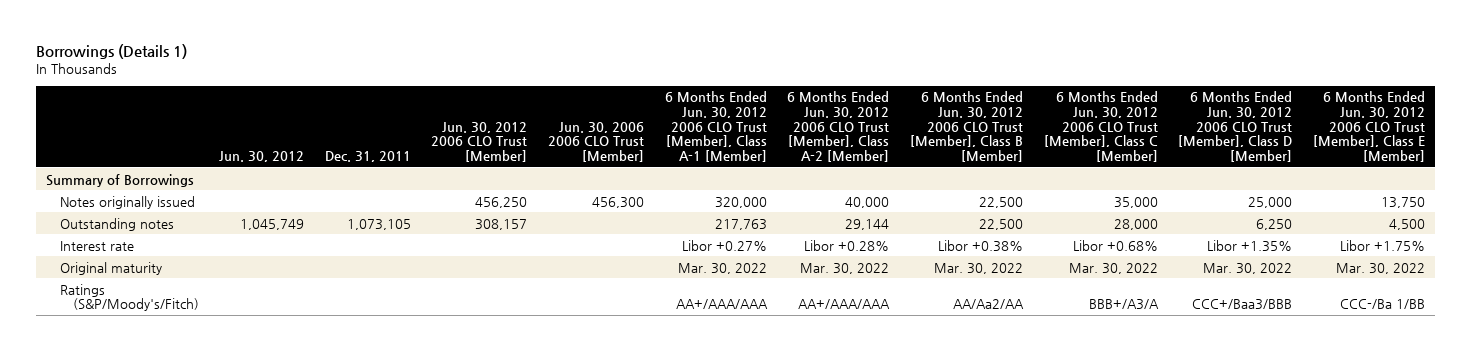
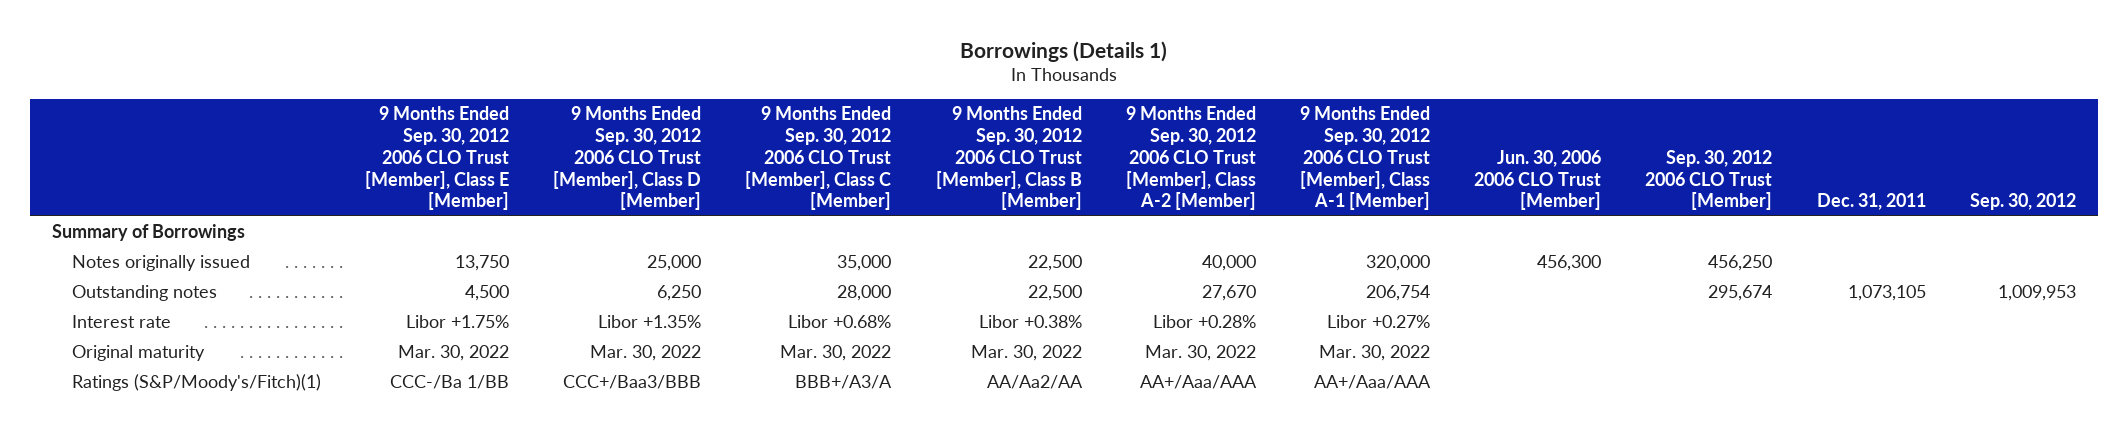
- | Jun. 30, 2012 | Dec. 31, 2011 | Jun. 30, 2012 2006 CLO Trust [Member] | Jun. 30, 2006 2006 CLO Trust [Member] | 6 Months Ended Jun. 30, 2012 2006 CLO Trust [Member], Class A-1 [Member] | 6 Months Ended Jun. 30, 2012 2006 CLO Trust [Member], Class A-2 [Member] | 6 Months Ended Jun. 30, 2012 2006 CLO Trust [Member], Class B [Member] | 6 Months Ended Jun. 30, 2012 2006 CLO Trust [Member], Class C [Member] | 6 Months Ended Jun. 30, 2012 2006 CLO Trust [Member], Class D [Member] | 6 Months Ended Jun. 30, 2012 2006 CLO Trust [Member], Class E [Member]
+ | 9 Months Ended Sep. 30, 2012 2006 CLO Trust [Member], Class E [Member] | 9 Months Ended Sep. 30, 2012 2006 CLO Trust [Member], Class D [Member] | 9 Months Ended Sep. 30, 2012 2006 CLO Trust [Member], Class C [Member] | 9 Months Ended Sep. 30, 2012 2006 CLO Trust [Member], Class B [Member] | 9 Months Ended Sep. 30, 2012 2006 CLO Trust [Member], Class A-2 [Member] | 9 Months Ended Sep. 30, 2012 2006 CLO Trust [Member], Class A-1 [Member] | Jun. 30, 2006 2006 CLO Trust [Member] | Sep. 30, 2012 2006 CLO Trust [Member] | Dec. 31, 2011 | Sep. 30, 2012
- Ratings (S&P/Moody's/Fitch) | | | | | AA+/AAA/AAA | AA+/AAA/AAA | AA/Aa2/AA | BBB+/A3/A | CCC+/Baa3/BBB | CCC-/Ba 1/BB
+ Ratings (S&P/Moody's/Fitch)(1) | CCC-/Ba 1/BB | CCC+/Baa3/BBB | BBB+/A3/A | AA/Aa2/AA | AA+/Aaa/AAA | AA+/Aaa/AAA | | | |

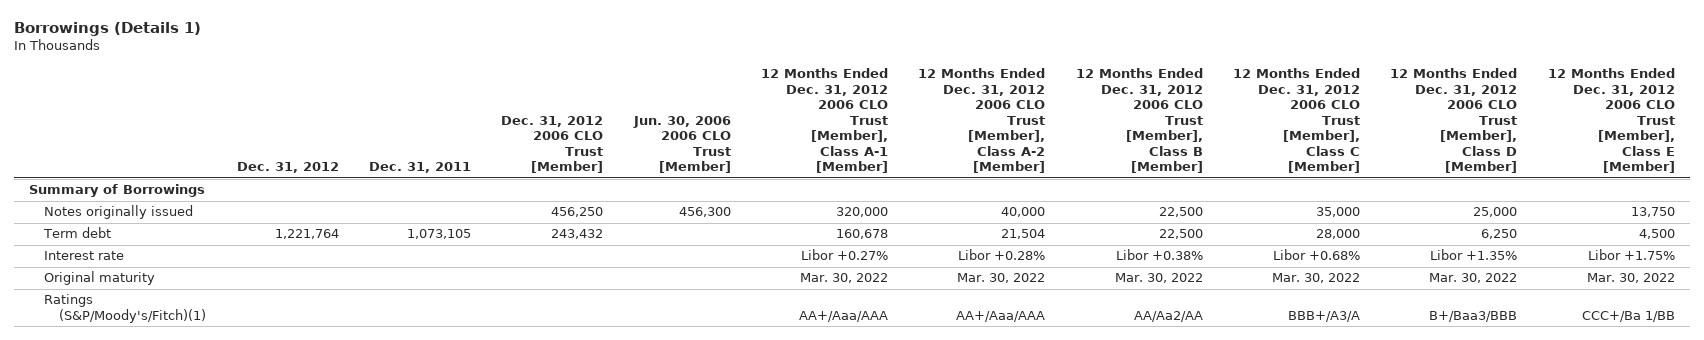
- | 9 Months Ended Sep. 30, 2012 2006 CLO Trust [Member], Class E [Member] | 9 Months Ended Sep. 30, 2012 2006 CLO Trust [Member], Class D [Member] | 9 Months Ended Sep. 30, 2012 2006 CLO Trust [Member], Class C [Member] | 9 Months Ended Sep. 30, 2012 2006 CLO Trust [Member], Class B [Member] | 9 Months Ended Sep. 30, 2012 2006 CLO Trust [Member], Class A-2 [Member] | 9 Months Ended Sep. 30, 2012 2006 CLO Trust [Member], Class A-1 [Member] | Jun. 30, 2006 2006 CLO Trust [Member] | Sep. 30, 2012 2006 CLO Trust [Member] | Dec. 31, 2011 | Sep. 30, 2012
+ | Dec. 31, 2012 | Dec. 31, 2011 | Dec. 31, 2012 2006 CLO Trust [Member] | Jun. 30, 2006 2006 CLO Trust [Member] | 12 Months Ended Dec. 31, 2012 2006 CLO Trust [Member], Class A-1 [Member] | 12 Months Ended Dec. 31, 2012 2006 CLO Trust [Member], Class A-2 [Member] | 12 Months Ended Dec. 31, 2012 2006 CLO Trust [Member], Class B [Member] | 12 Months Ended Dec. 31, 2012 2006 CLO Trust [Member], Class C [Member] | 12 Months Ended Dec. 31, 2012 2006 CLO Trust [Member], Class D [Member] | 12 Months Ended Dec. 31, 2012 2006 CLO Trust [Member], Class E [Member]
- Outstanding notes | 4,500 | 6,250 | 28,000 | 22,500 | 27,670 | 206,754 | | 295,674 | 1,073,105 | 1,009,953
+ Term debt | 1,221,764 | 1,073,105 | 243,432 | | 160,678 | 21,504 | 22,500 | 28,000 | 6,250 | 4,500

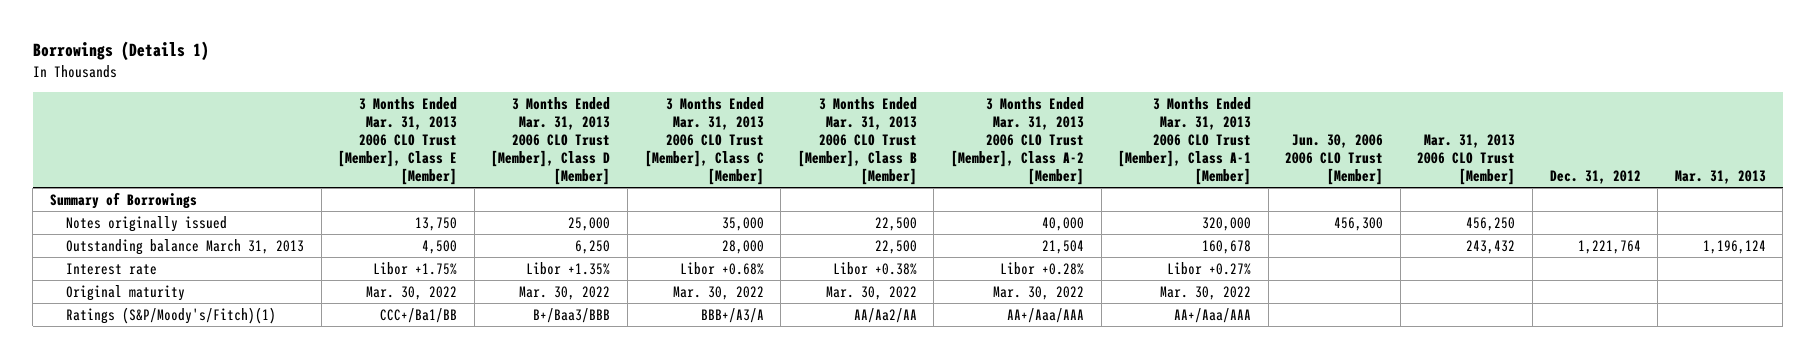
- | Dec. 31, 2012 | Dec. 31, 2011 | Dec. 31, 2012 2006 CLO Trust [Member] | Jun. 30, 2006 2006 CLO Trust [Member] | 12 Months Ended Dec. 31, 2012 2006 CLO Trust [Member], Class A-1 [Member] | 12 Months Ended Dec. 31, 2012 2006 CLO Trust [Member], Class A-2 [Member] | 12 Months Ended Dec. 31, 2012 2006 CLO Trust [Member], Class B [Member] | 12 Months Ended Dec. 31, 2012 2006 CLO Trust [Member], Class C [Member] | 12 Months Ended Dec. 31, 2012 2006 CLO Trust [Member], Class D [Member] | 12 Months Ended Dec. 31, 2012 2006 CLO Trust [Member], Class E [Member]
+ | 3 Months Ended Mar. 31, 2013 2006 CLO Trust [Member], Class E [Member] | 3 Months Ended Mar. 31, 2013 2006 CLO Trust [Member], Class D [Member] | 3 Months Ended Mar. 31, 2013 2006 CLO Trust [Member], Class C [Member] | 3 Months Ended Mar. 31, 2013 2006 CLO Trust [Member], Class B [Member] | 3 Months Ended Mar. 31, 2013 2006 CLO Trust [Member], Class A-2 [Member] | 3 Months Ended Mar. 31, 2013 2006 CLO Trust [Member], Class A-1 [Member] | Jun. 30, 2006 2006 CLO Trust [Member] | Mar. 31, 2013 2006 CLO Trust [Member] | Dec. 31, 2012 | Mar. 31, 2013
- Term debt | 1,221,764 | 1,073,105 | 243,432 | | 160,678 | 21,504 | 22,500 | 28,000 | 6,250 | 4,500
+ Outstanding balance March 31, 2013 | 4,500 | 6,250 | 28,000 | 22,500 | 21,504 | 160,678 | | 243,432 | 1,221,764 | 1,196,124

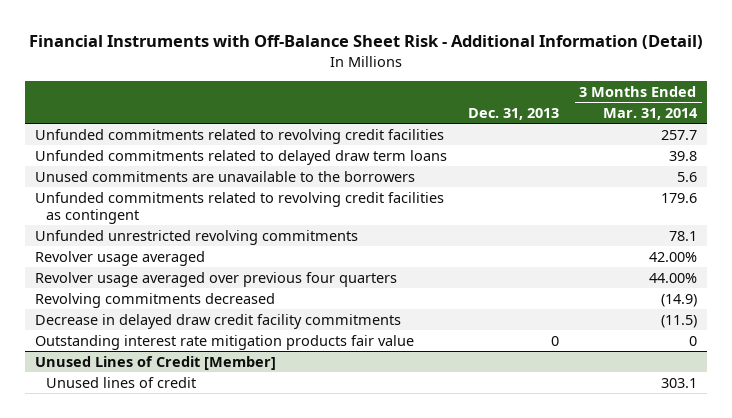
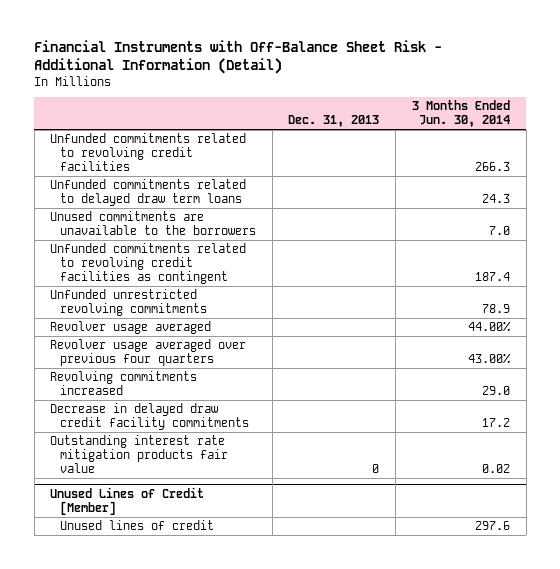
- | Dec. 31, 2013 | 3 Months Ended Mar. 31, 2014
+ | Dec. 31, 2013 | 3 Months Ended Jun. 30, 2014
- Revolving commitments decreased | | (14.9)
+ Revolving commitments increased | | 29.0

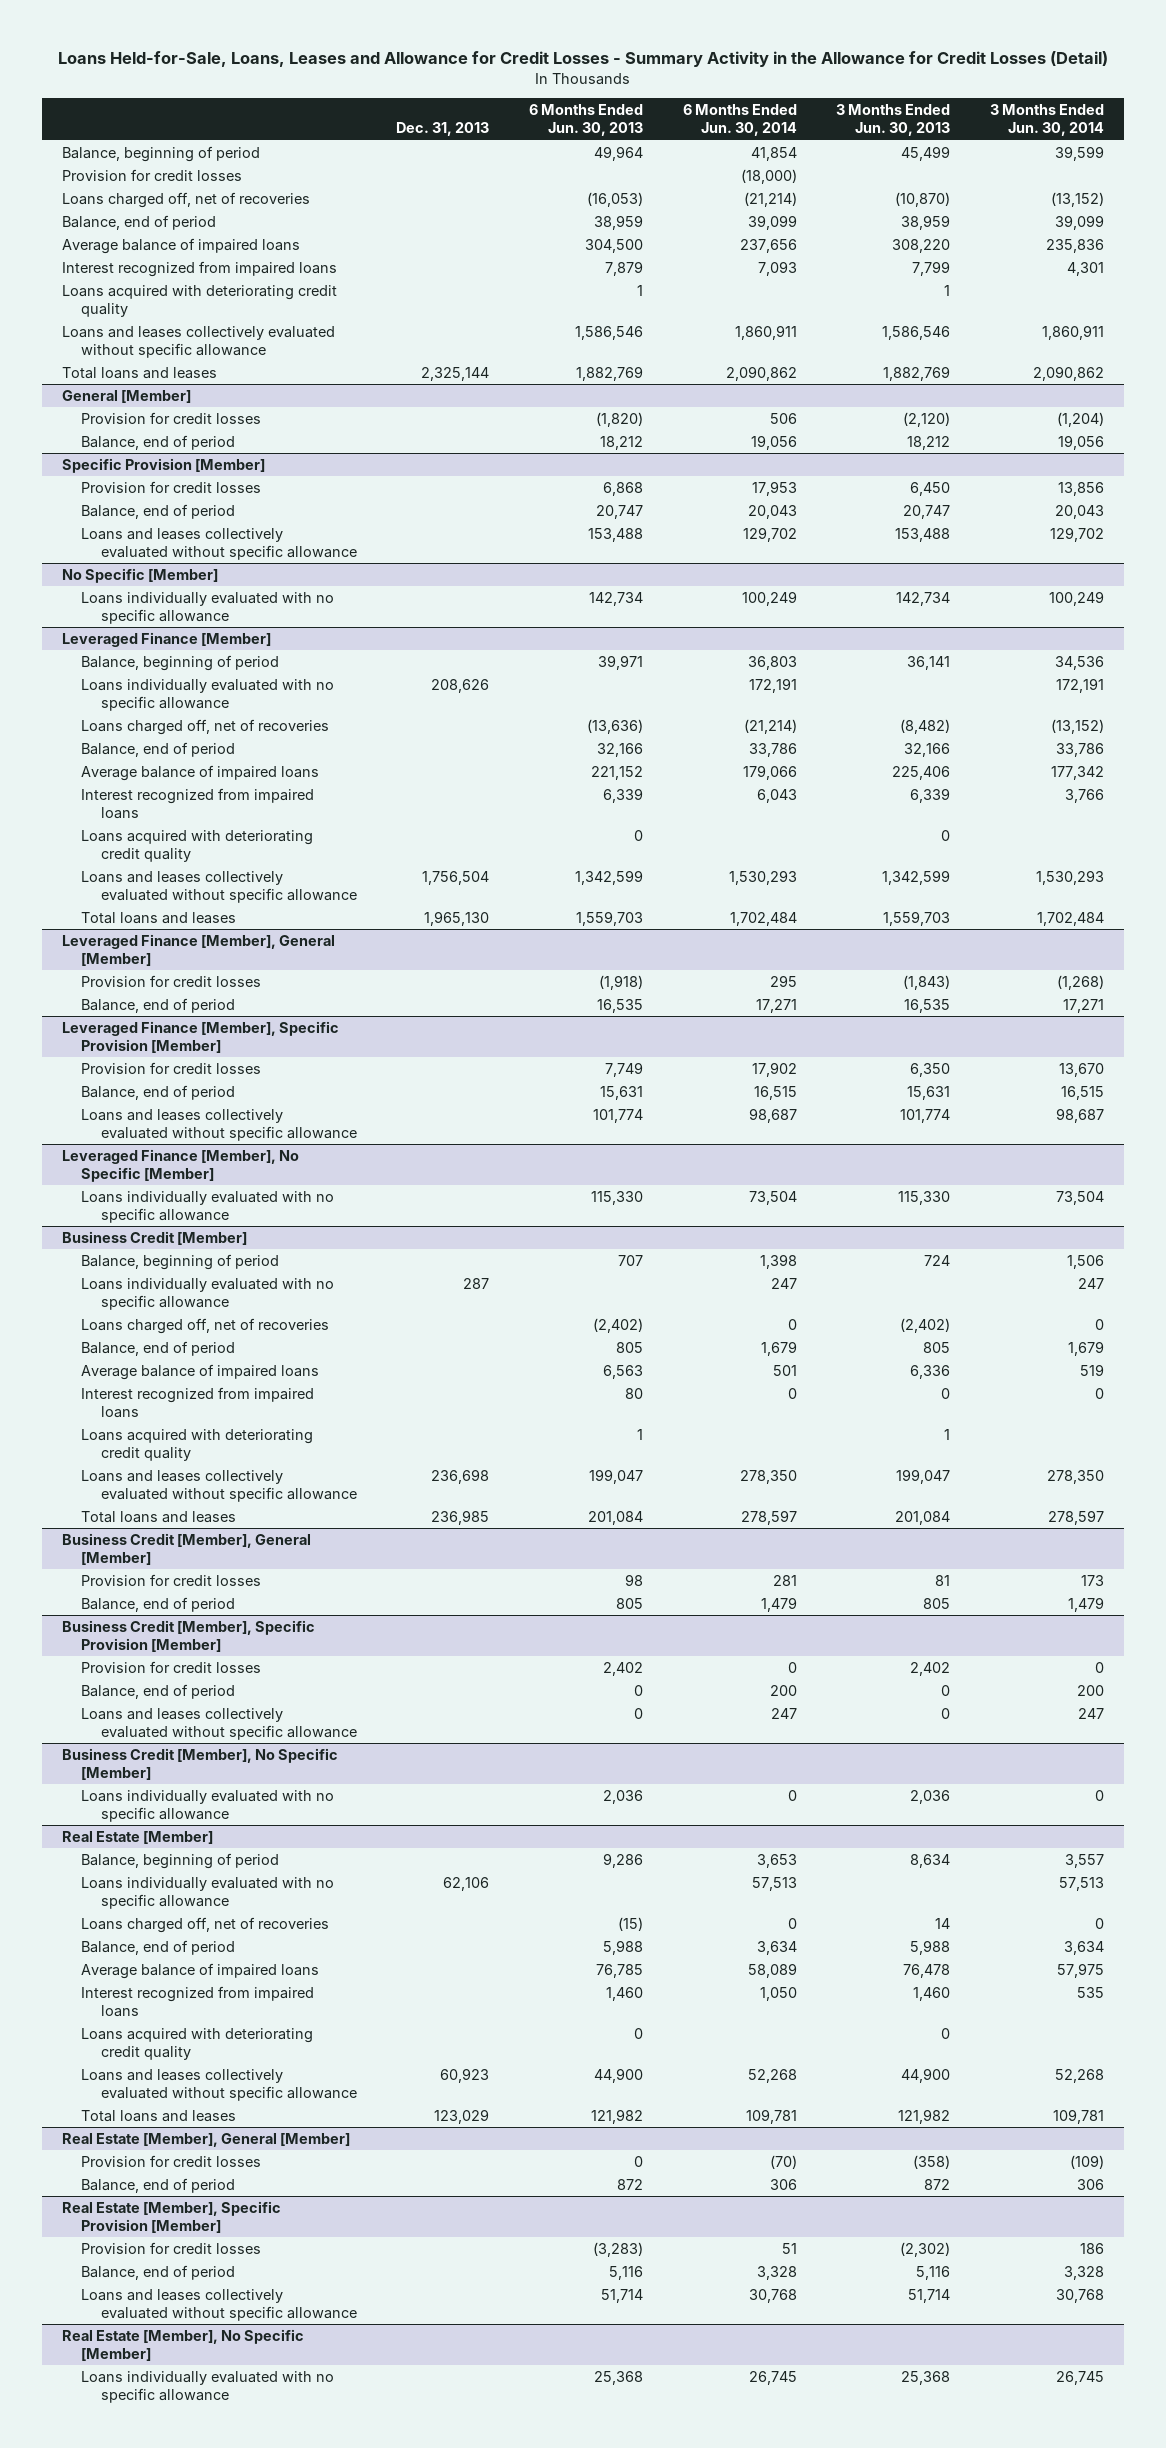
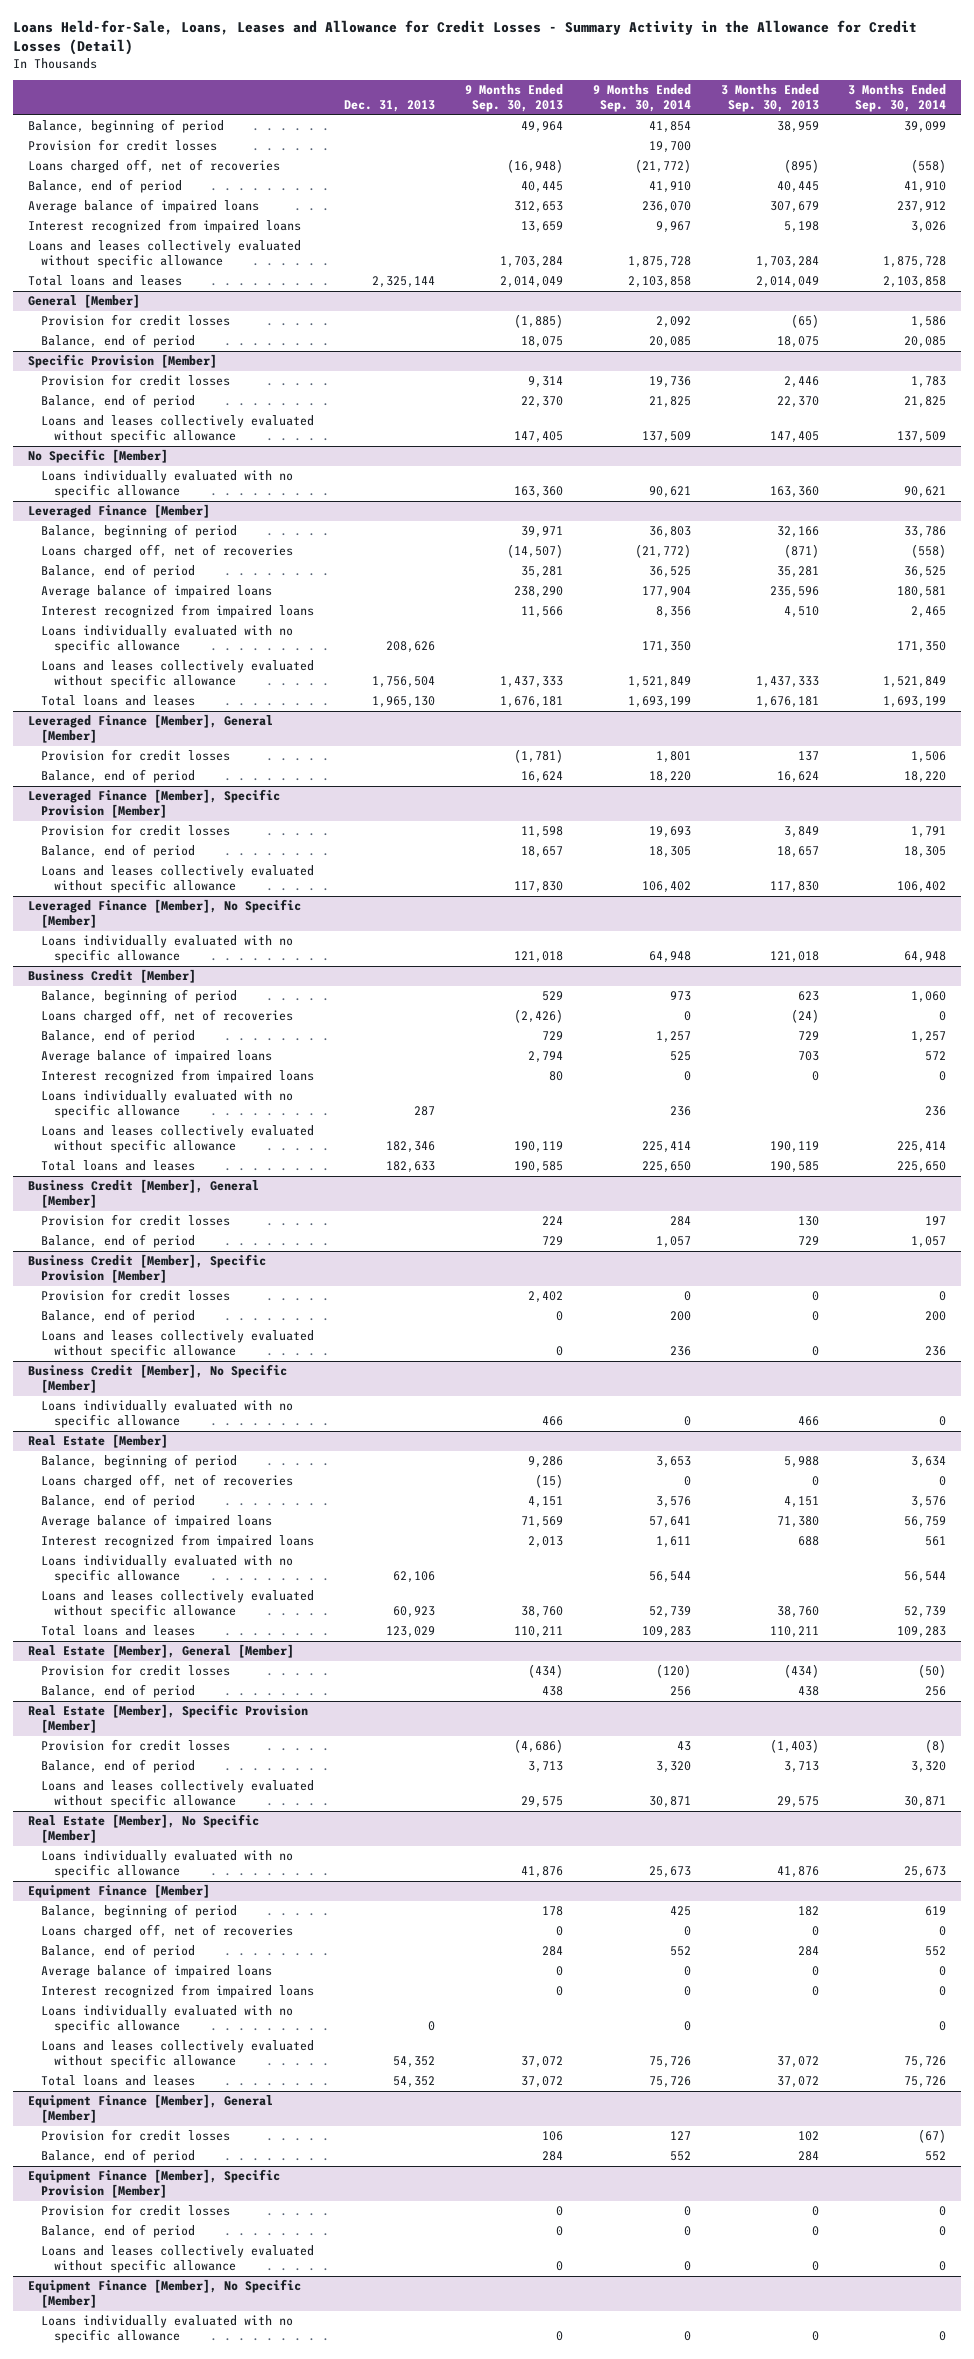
- | Dec. 31, 2013 | 6 Months Ended Jun. 30, 2013 | 6 Months Ended Jun. 30, 2014 | 3 Months Ended Jun. 30, 2013 | 3 Months Ended Jun. 30, 2014
+ | Dec. 31, 2013 | 9 Months Ended Sep. 30, 2013 | 9 Months Ended Sep. 30, 2014 | 3 Months Ended Sep. 30, 2013 | 3 Months Ended Sep. 30, 2014
- Loans acquired with deteriorating credit quality | | 1 | | 1 |
@ Leveraged Finance [Member]
- Loans acquired with deteriorating credit quality | | 0 | | 0 |
moved down: Loans individually evaluated with no specific allowance | 208,626 | | 171,350 | | 171,350
@ Business Credit [Member]
- Loans acquired with deteriorating credit quality | | 1 | | 1 |
- Loans and leases collectively evaluated without specific allowance | 236,698 | 199,047 | 278,350 | 199,047 | 278,350
- Total loans and leases | 236,985 | 201,084 | 278,597 | 201,084 | 278,597
moved down: Loans individually evaluated with no specific allowance | 287 | | 236 | | 236
+ Loans and leases collectively evaluated without specific allowance | 182,346 | 190,119 | 225,414 | 190,119 | 225,414
+ Total loans and leases | 182,633 | 190,585 | 225,650 | 190,585 | 225,650
@ Real Estate [Member]
- Loans acquired with deteriorating credit quality | | 0 | | 0 |
moved down: Loans individually evaluated with no specific allowance | 62,106 | | 56,544 | | 56,544
+ Equipment Finance [Member]
+ Balance, beginning of period | | 178 | 425 | 182 | 619
+ Loans charged off, net of recoveries | | 0 | 0 | 0 | 0
+ Balance, end of period | | 284 | 552 | 284 | 552
+ Average balance of impaired loans | | 0 | 0 | 0 | 0
+ Interest recognized from impaired loans | | 0 | 0 | 0 | 0
+ Loans individually evaluated with no specific allowance | 0 | | 0 | | 0
+ Loans and leases collectively evaluated without specific allowance | 54,352 | 37,072 | 75,726 | 37,072 | 75,726
+ Total loans and leases | 54,352 | 37,072 | 75,726 | 37,072 | 75,726
+ Equipment Finance [Member], General [Member]
+ Provision for credit losses | | 106 | 127 | 102 | (67)
+ Balance, end of period | | 284 | 552 | 284 | 552
+ Equipment Finance [Member], Specific Provision [Member]
+ Provision for credit losses | | 0 | 0 | 0 | 0
+ Balance, end of period | | 0 | 0 | 0 | 0
+ Loans and leases collectively evaluated without specific allowance | | 0 | 0 | 0 | 0
+ Equipment Finance [Member], No Specific [Member]
+ Loans individually evaluated with no specific allowance | | 0 | 0 | 0 | 0

